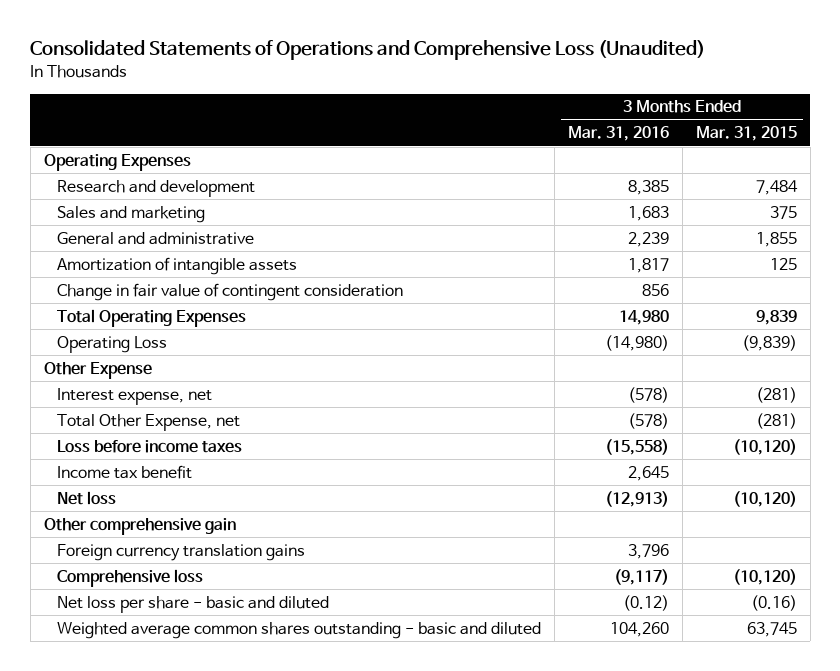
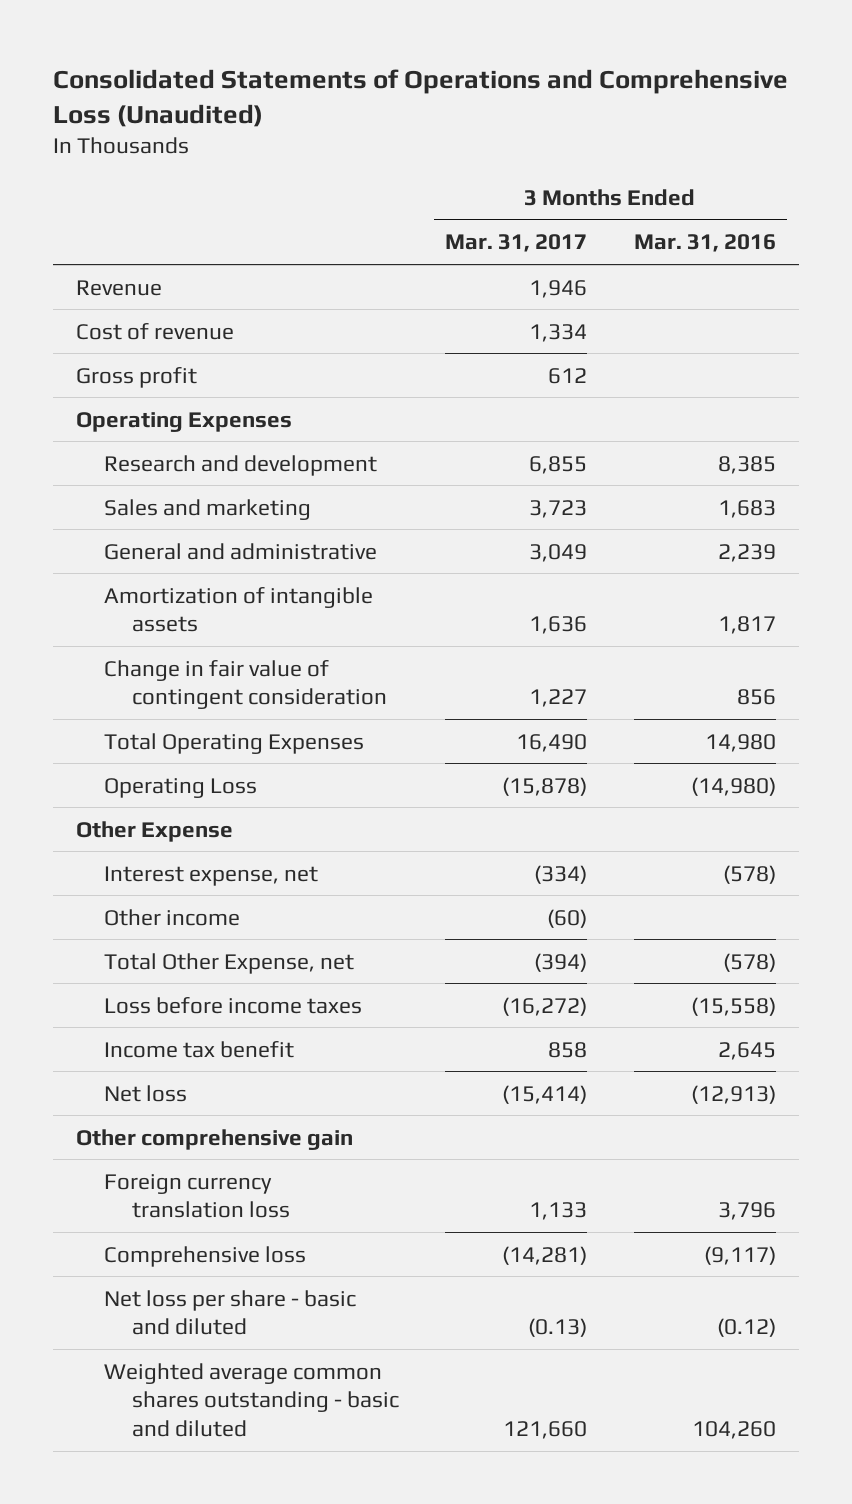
- | 3 Months Ended Mar. 31, 2016 | 3 Months Ended Mar. 31, 2015
+ | 3 Months Ended Mar. 31, 2017 | 3 Months Ended Mar. 31, 2016
+ Revenue | 1,946 |
+ Cost of revenue | 1,334 |
+ Gross profit | 612 |
+ Other income | (60) |
- Foreign currency translation gains | 3,796 |
+ Foreign currency translation loss | 1,133 | 3,796

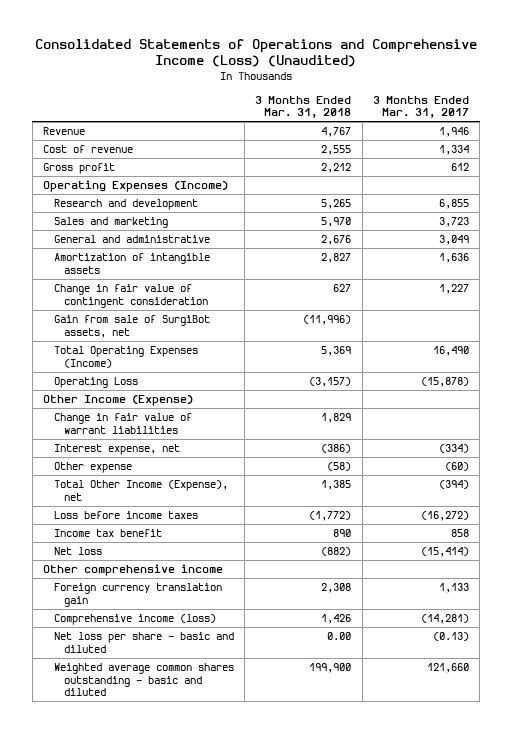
- Consolidated Statements of Operations and Comprehensive Loss (Unaudited)
+ Consolidated Statements of Operations and Comprehensive Income (Loss) (Unaudited)
- | 3 Months Ended Mar. 31, 2017 | 3 Months Ended Mar. 31, 2016
+ | 3 Months Ended Mar. 31, 2018 | 3 Months Ended Mar. 31, 2017
- Operating Expenses
+ Operating Expenses (Income)
- Total Operating Expenses | 16,490 | 14,980
+ Gain from sale of SurgiBot assets, net | (11,996) |
+ Total Operating Expenses (Income) | 5,369 | 16,490
- Other Expense
+ Other Income (Expense)
+ Change in fair value of warrant liabilities | 1,829 |
- Other income | (60) |
- Total Other Expense, net | (394) | (578)
+ Other expense | (58) | (60)
+ Total Other Income (Expense), net | 1,385 | (394)
- Other comprehensive gain
- Foreign currency translation loss | 1,133 | 3,796
- Comprehensive loss | (14,281) | (9,117)
+ Other comprehensive income
+ Foreign currency translation gain | 2,308 | 1,133
+ Comprehensive income (loss) | 1,426 | (14,281)

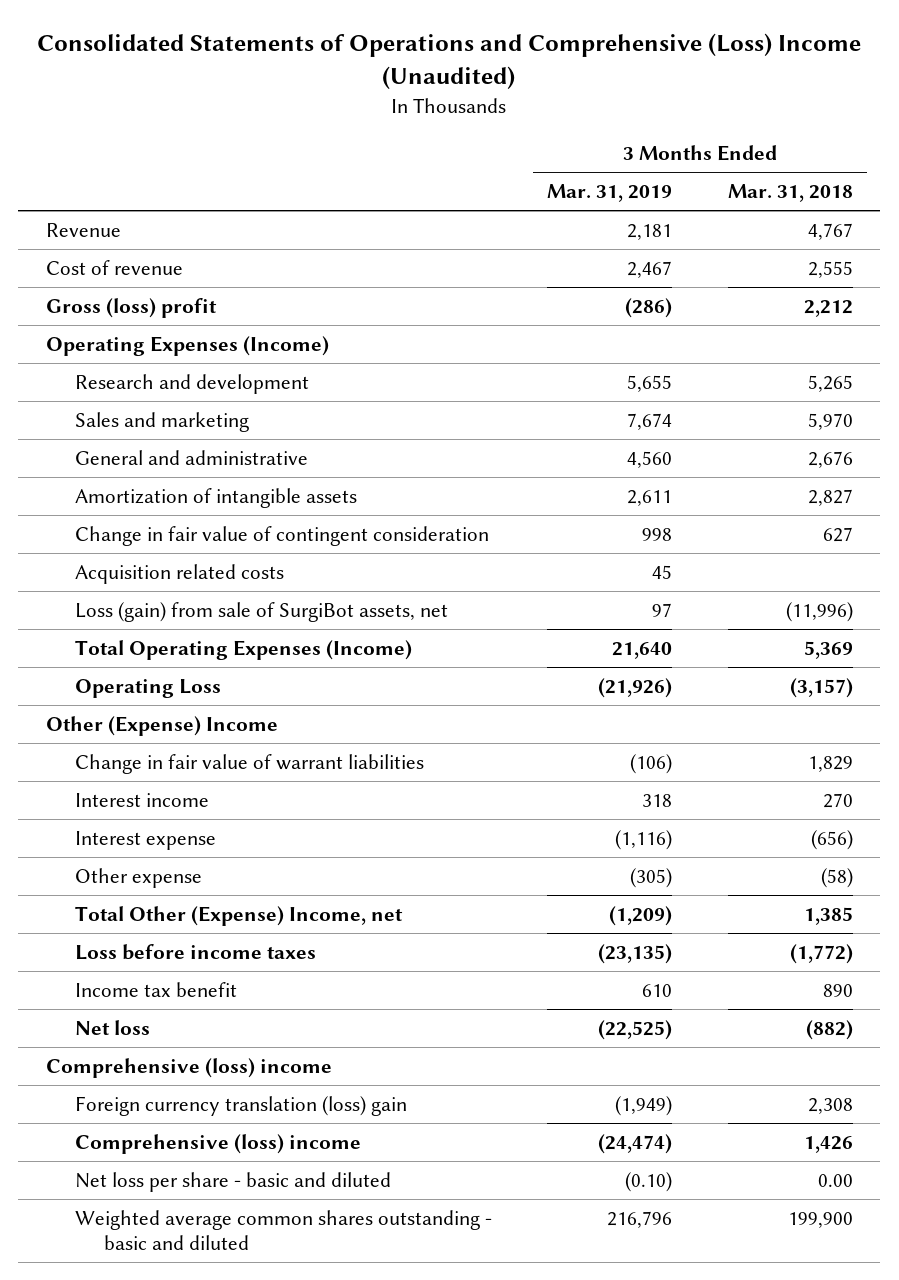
- Consolidated Statements of Operations and Comprehensive Income (Loss) (Unaudited)
+ Consolidated Statements of Operations and Comprehensive (Loss) Income (Unaudited)
- | 3 Months Ended Mar. 31, 2018 | 3 Months Ended Mar. 31, 2017
+ | 3 Months Ended Mar. 31, 2019 | 3 Months Ended Mar. 31, 2018
- Gross profit | 2,212 | 612
+ Gross (loss) profit | (286) | 2,212
- Gain from sale of SurgiBot assets, net | (11,996) |
+ Acquisition related costs | 45 |
+ Loss (gain) from sale of SurgiBot assets, net | 97 | (11,996)
- Other Income (Expense)
+ Other (Expense) Income
- Interest expense, net | (386) | (334)
+ Interest income | 318 | 270
+ Interest expense | (1,116) | (656)
- Total Other Income (Expense), net | 1,385 | (394)
+ Total Other (Expense) Income, net | (1,209) | 1,385
- Other comprehensive income
- Foreign currency translation gain | 2,308 | 1,133
- Comprehensive income (loss) | 1,426 | (14,281)
+ Comprehensive (loss) income
+ Foreign currency translation (loss) gain | (1,949) | 2,308
+ Comprehensive (loss) income | (24,474) | 1,426

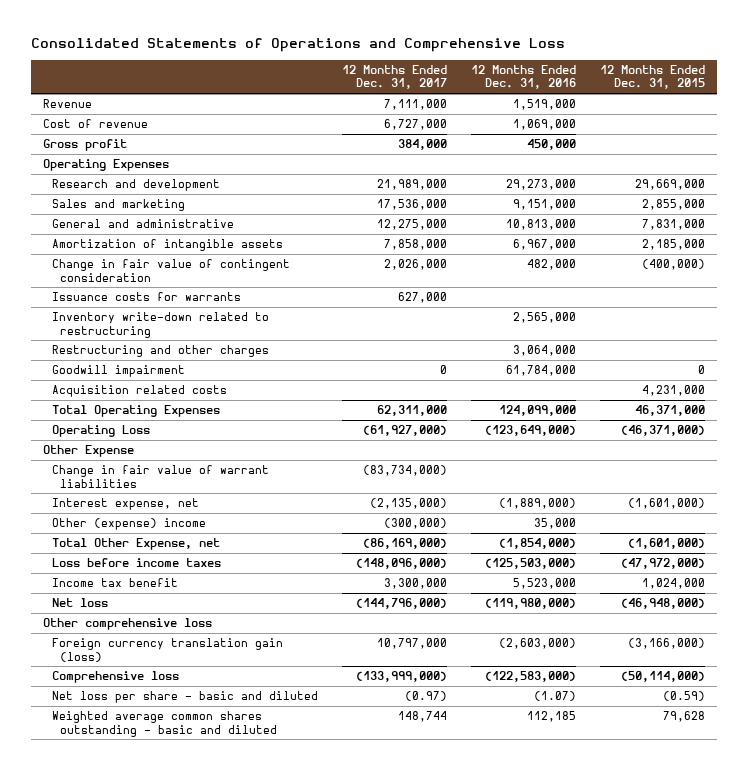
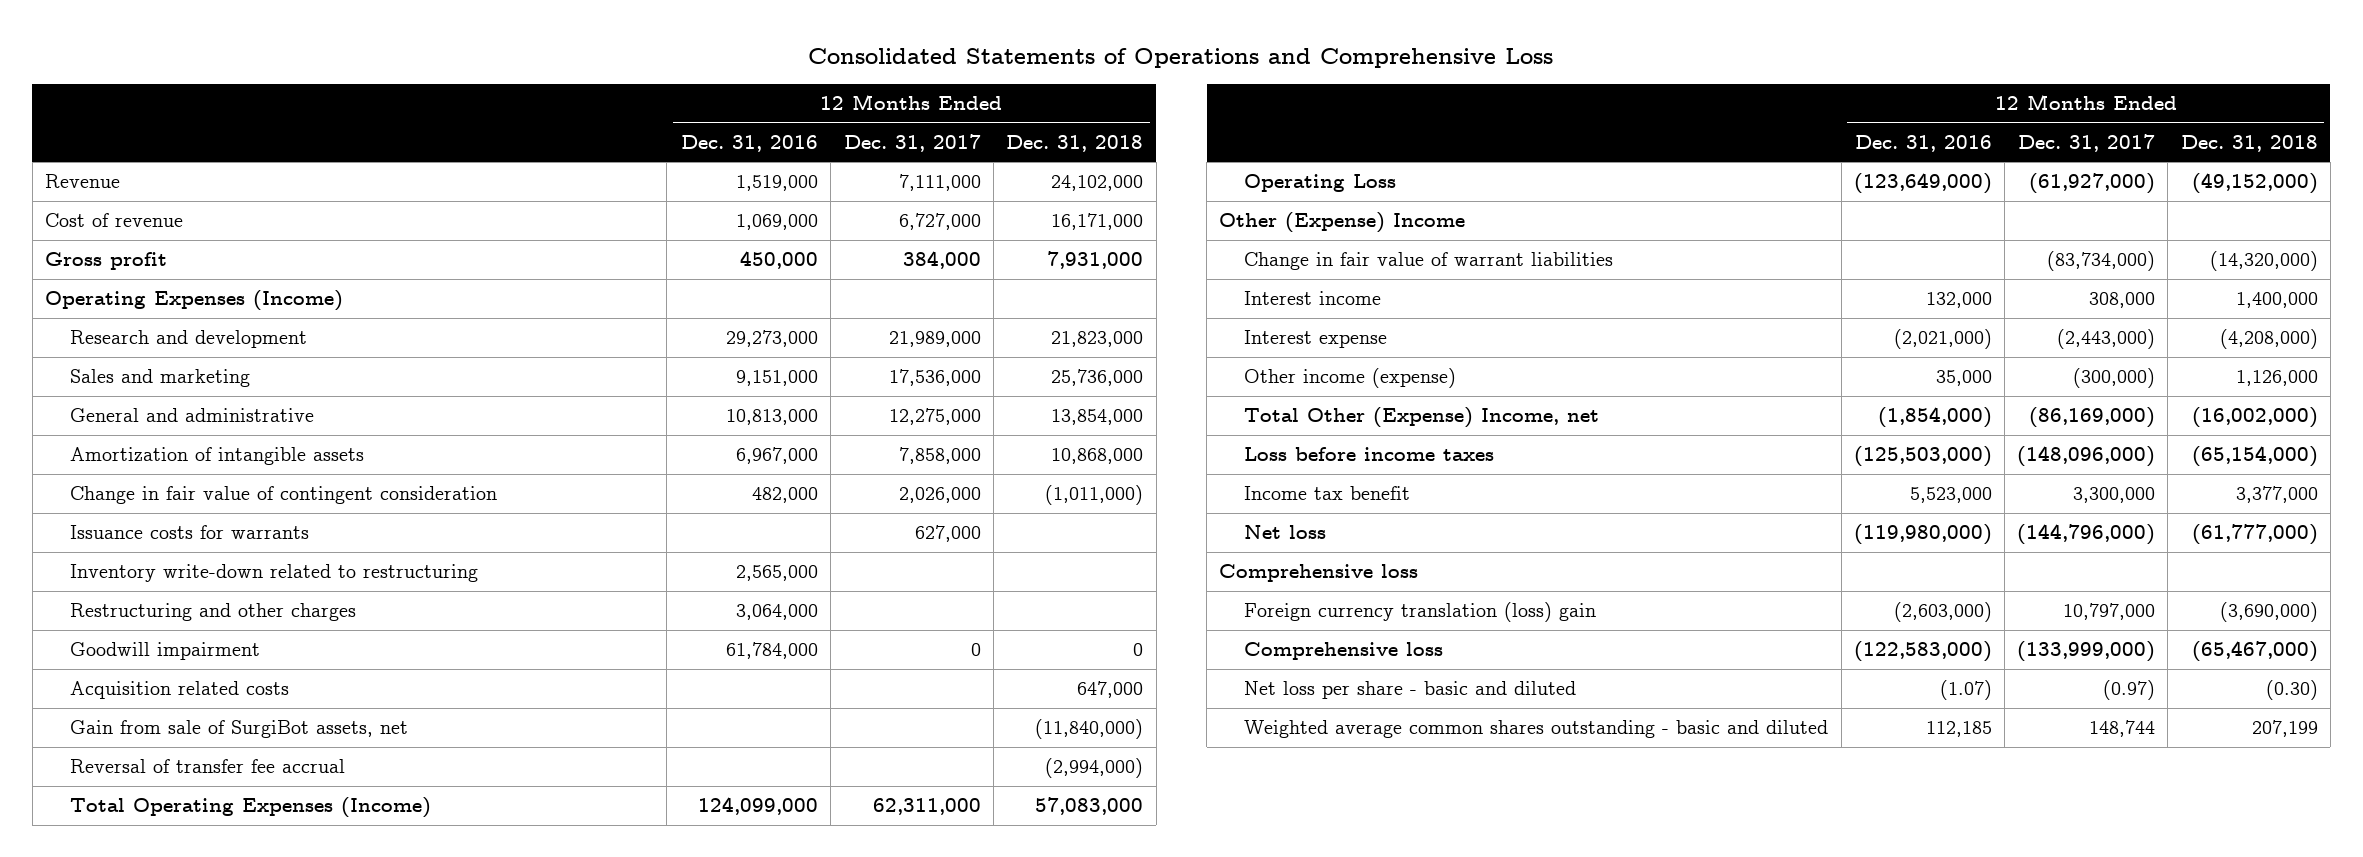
- | 12 Months Ended Dec. 31, 2017 | 12 Months Ended Dec. 31, 2016 | 12 Months Ended Dec. 31, 2015
+ | 12 Months Ended Dec. 31, 2016 | 12 Months Ended Dec. 31, 2017 | 12 Months Ended Dec. 31, 2018
- Operating Expenses
+ Operating Expenses (Income)
- Total Operating Expenses | 62,311,000 | 124,099,000 | 46,371,000
+ Gain from sale of SurgiBot assets, net | | | (11,840,000)
+ Reversal of transfer fee accrual | | | (2,994,000)
+ Total Operating Expenses (Income) | 124,099,000 | 62,311,000 | 57,083,000
- Other Expense
+ Other (Expense) Income
- Interest expense, net | (2,135,000) | (1,889,000) | (1,601,000)
- Other (expense) income | (300,000) | 35,000 |
- Total Other Expense, net | (86,169,000) | (1,854,000) | (1,601,000)
+ Interest income | 132,000 | 308,000 | 1,400,000
+ Interest expense | (2,021,000) | (2,443,000) | (4,208,000)
+ Other income (expense) | 35,000 | (300,000) | 1,126,000
+ Total Other (Expense) Income, net | (1,854,000) | (86,169,000) | (16,002,000)
- Other comprehensive loss
- Foreign currency translation gain (loss) | 10,797,000 | (2,603,000) | (3,166,000)
+ Comprehensive loss
+ Foreign currency translation (loss) gain | (2,603,000) | 10,797,000 | (3,690,000)

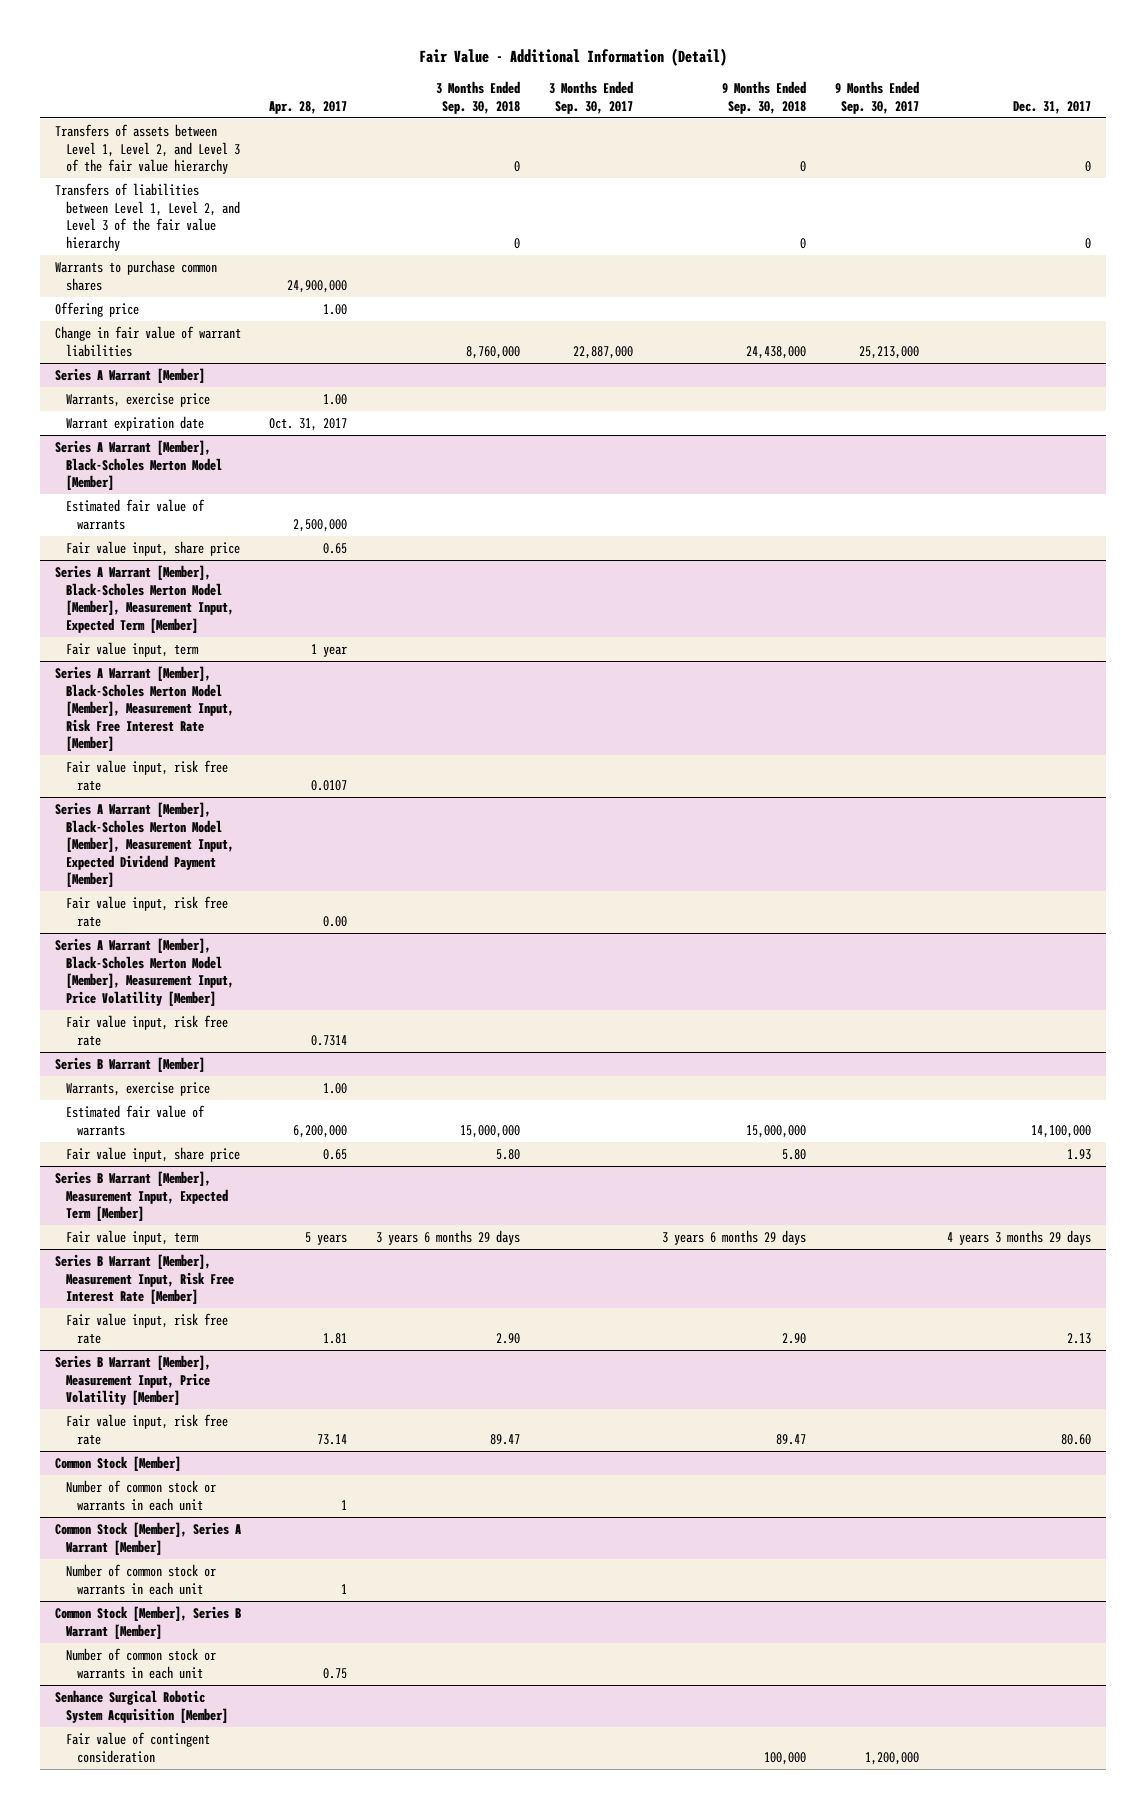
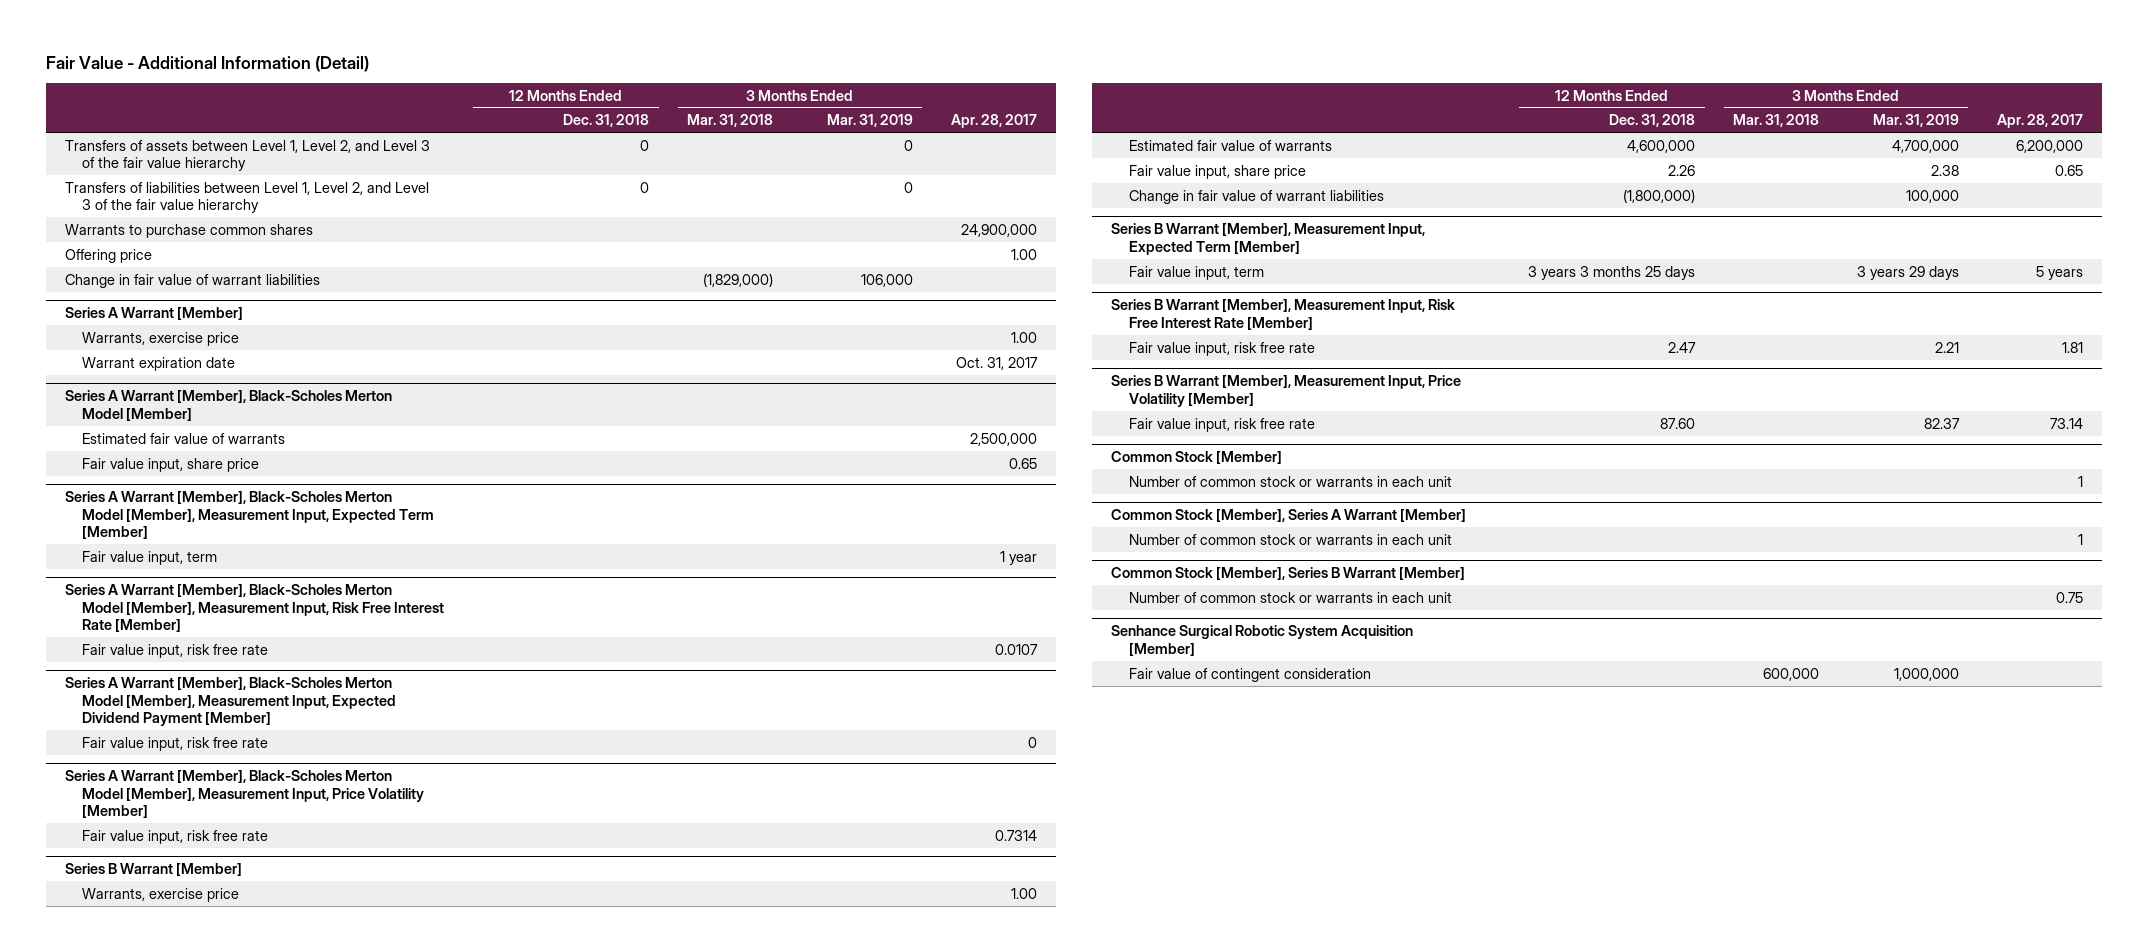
- | Apr. 28, 2017 | 3 Months Ended Sep. 30, 2018 | 3 Months Ended Sep. 30, 2017 | 9 Months Ended Sep. 30, 2018 | 9 Months Ended Sep. 30, 2017 | Dec. 31, 2017
+ | 12 Months Ended Dec. 31, 2018 | 3 Months Ended Mar. 31, 2018 | 3 Months Ended Mar. 31, 2019 | Apr. 28, 2017
@ Series A Warrant [Member], Black-Scholes Merton Model [Member], Measurement Input, Expected Dividend Payment [Member]
- Fair value input, risk free rate | 0.00 | | | | |
+ Fair value input, risk free rate | | | | 0
@ Series B Warrant [Member]
+ Change in fair value of warrant liabilities | (1,800,000) | | 100,000 |

